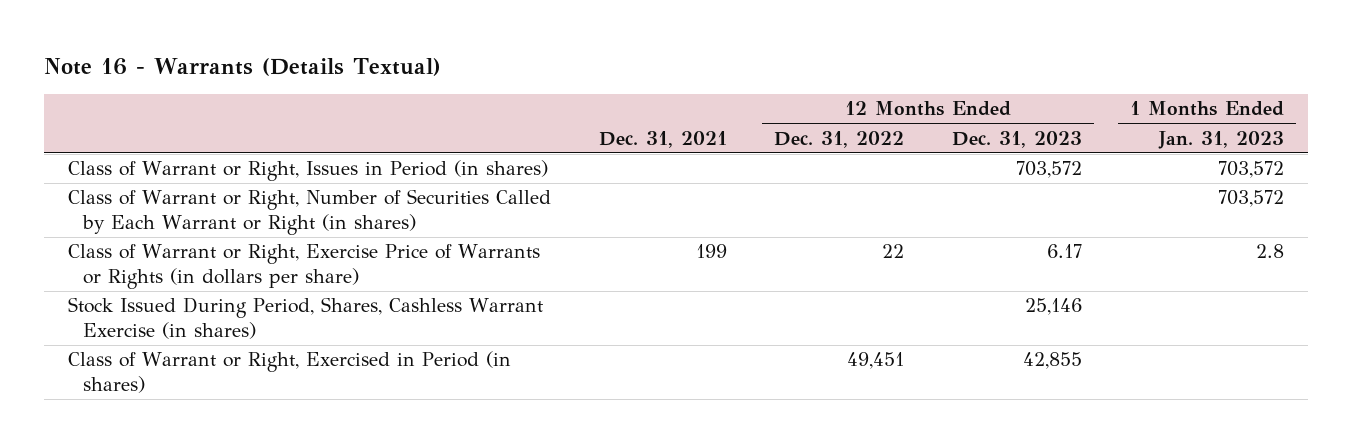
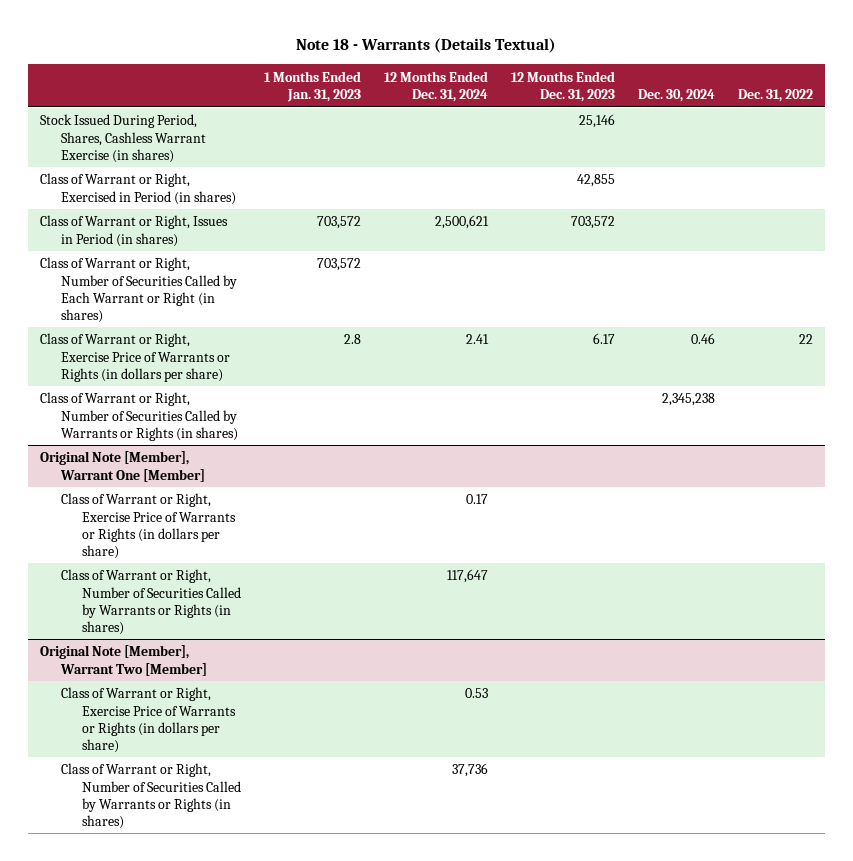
- Note 16 - Warrants (Details Textual)
+ Note 18 - Warrants (Details Textual)
- | Dec. 31, 2021 | 12 Months Ended Dec. 31, 2022 | 12 Months Ended Dec. 31, 2023 | 1 Months Ended Jan. 31, 2023
+ | 1 Months Ended Jan. 31, 2023 | 12 Months Ended Dec. 31, 2024 | 12 Months Ended Dec. 31, 2023 | Dec. 30, 2024 | Dec. 31, 2022
moved up: Stock Issued During Period, Shares, Cashless Warrant Exercise (in shares) | | | 25,146 | |
moved up: Class of Warrant or Right, Exercised in Period (in shares) | | | 42,855 | |
+ Class of Warrant or Right, Number of Securities Called by Warrants or Rights (in shares) | | | | 2,345,238 |
+ Original Note [Member], Warrant One [Member]
+ Class of Warrant or Right, Exercise Price of Warrants or Rights (in dollars per share) | | 0.17 | | |
+ Class of Warrant or Right, Number of Securities Called by Warrants or Rights (in shares) | | 117,647 | | |
+ Original Note [Member], Warrant Two [Member]
+ Class of Warrant or Right, Exercise Price of Warrants or Rights (in dollars per share) | | 0.53 | | |
+ Class of Warrant or Right, Number of Securities Called by Warrants or Rights (in shares) | | 37,736 | | |

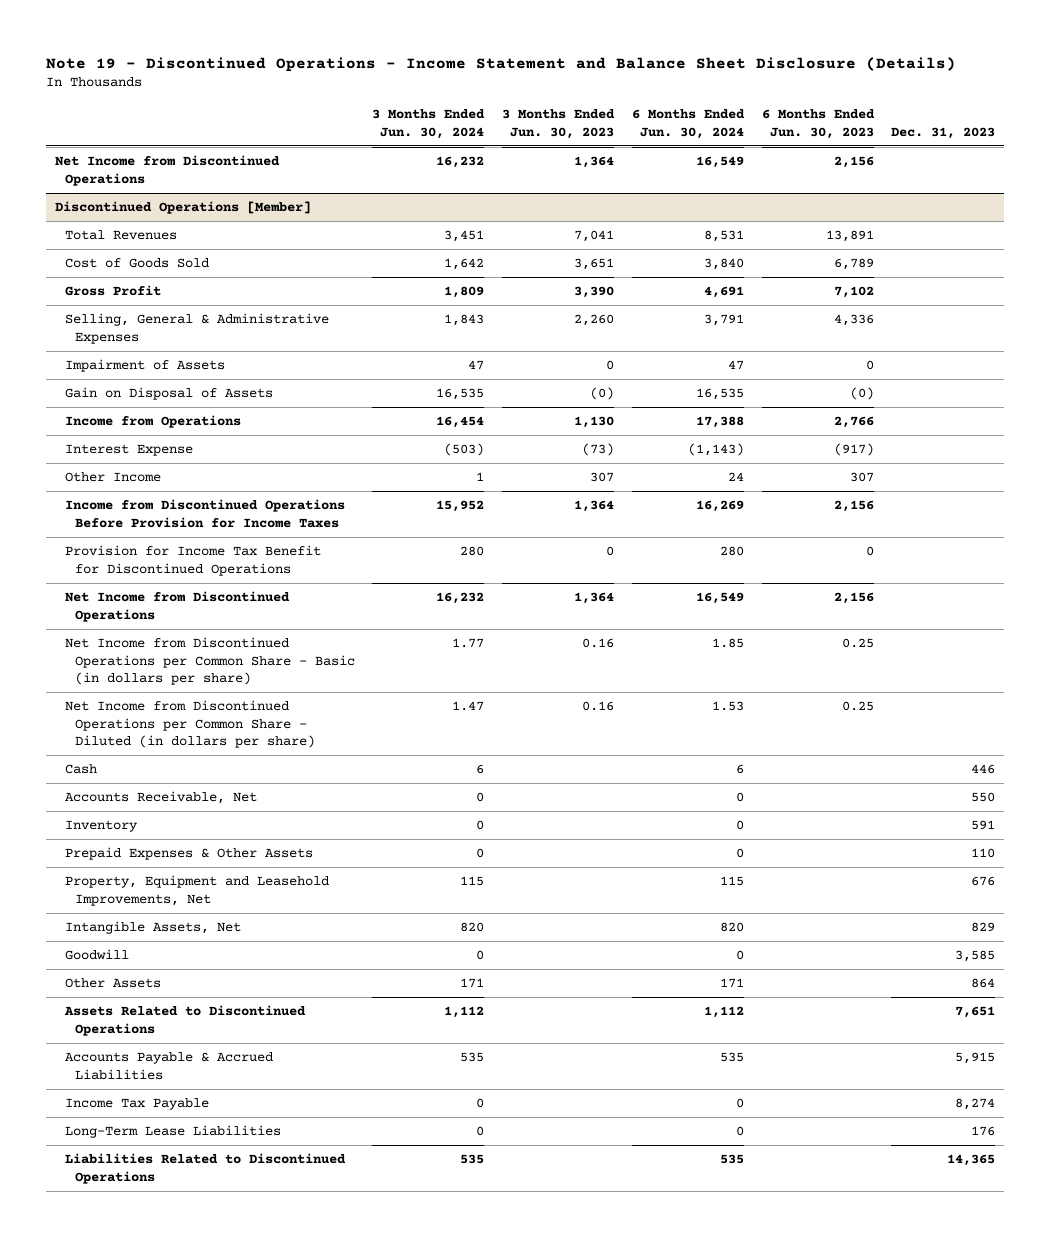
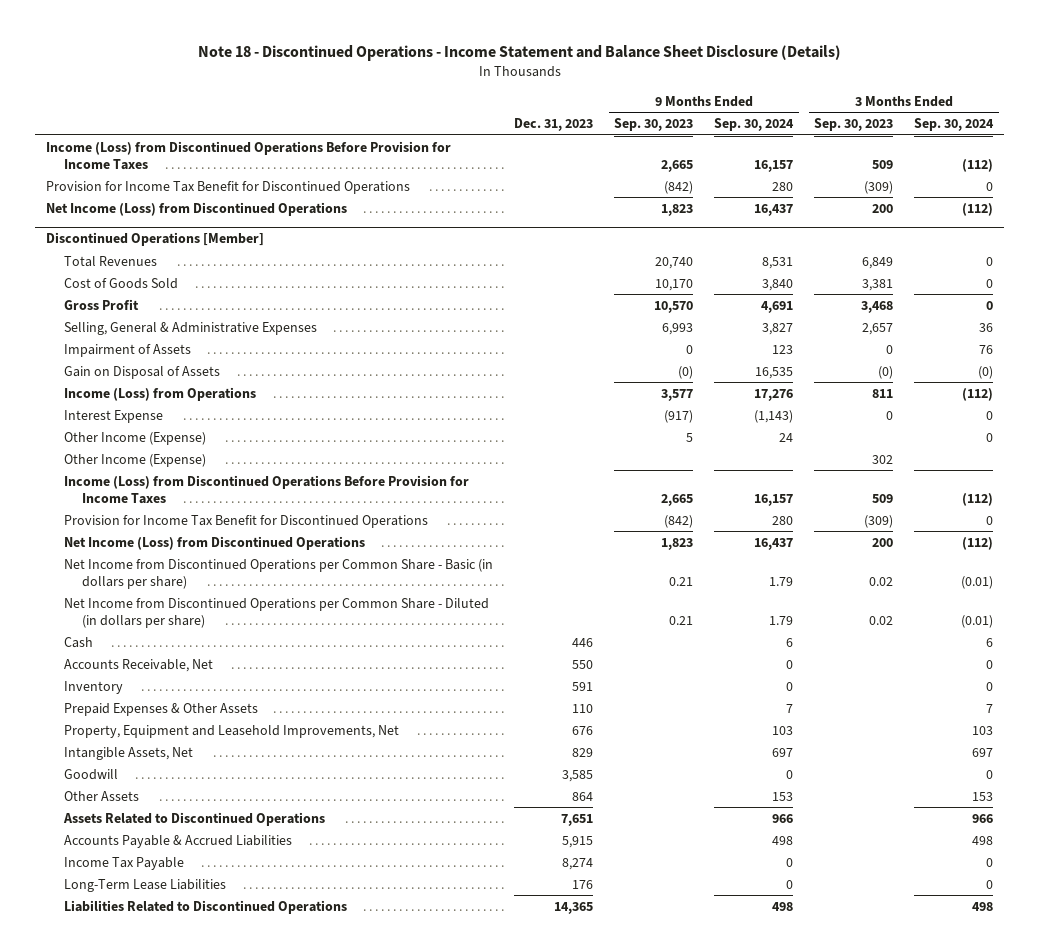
- Note 19 - Discontinued Operations - Income Statement and Balance Sheet Disclosure (Details)
+ Note 18 - Discontinued Operations - Income Statement and Balance Sheet Disclosure (Details)
- | 3 Months Ended Jun. 30, 2024 | 3 Months Ended Jun. 30, 2023 | 6 Months Ended Jun. 30, 2024 | 6 Months Ended Jun. 30, 2023 | Dec. 31, 2023
+ | Dec. 31, 2023 | 9 Months Ended Sep. 30, 2023 | 9 Months Ended Sep. 30, 2024 | 3 Months Ended Sep. 30, 2023 | 3 Months Ended Sep. 30, 2024
- Net Income from Discontinued Operations | 16,232 | 1,364 | 16,549 | 2,156 |
+ Income (Loss) from Discontinued Operations Before Provision for Income Taxes | | 2,665 | 16,157 | 509 | (112)
+ Provision for Income Tax Benefit for Discontinued Operations | | (842) | 280 | (309) | 0
+ Net Income (Loss) from Discontinued Operations | | 1,823 | 16,437 | 200 | (112)
@ Discontinued Operations [Member]
- Income from Operations | 16,454 | 1,130 | 17,388 | 2,766 |
+ Income (Loss) from Operations | | 3,577 | 17,276 | 811 | (112)
- Other Income | 1 | 307 | 24 | 307 |
- Income from Discontinued Operations Before Provision for Income Taxes | 15,952 | 1,364 | 16,269 | 2,156 |
+ Other Income (Expense) | | 5 | 24 | | 0
+ Other Income (Expense) | | | | 302 |
+ Income (Loss) from Discontinued Operations Before Provision for Income Taxes | | 2,665 | 16,157 | 509 | (112)
- Net Income from Discontinued Operations | 16,232 | 1,364 | 16,549 | 2,156 |
+ Net Income (Loss) from Discontinued Operations | | 1,823 | 16,437 | 200 | (112)

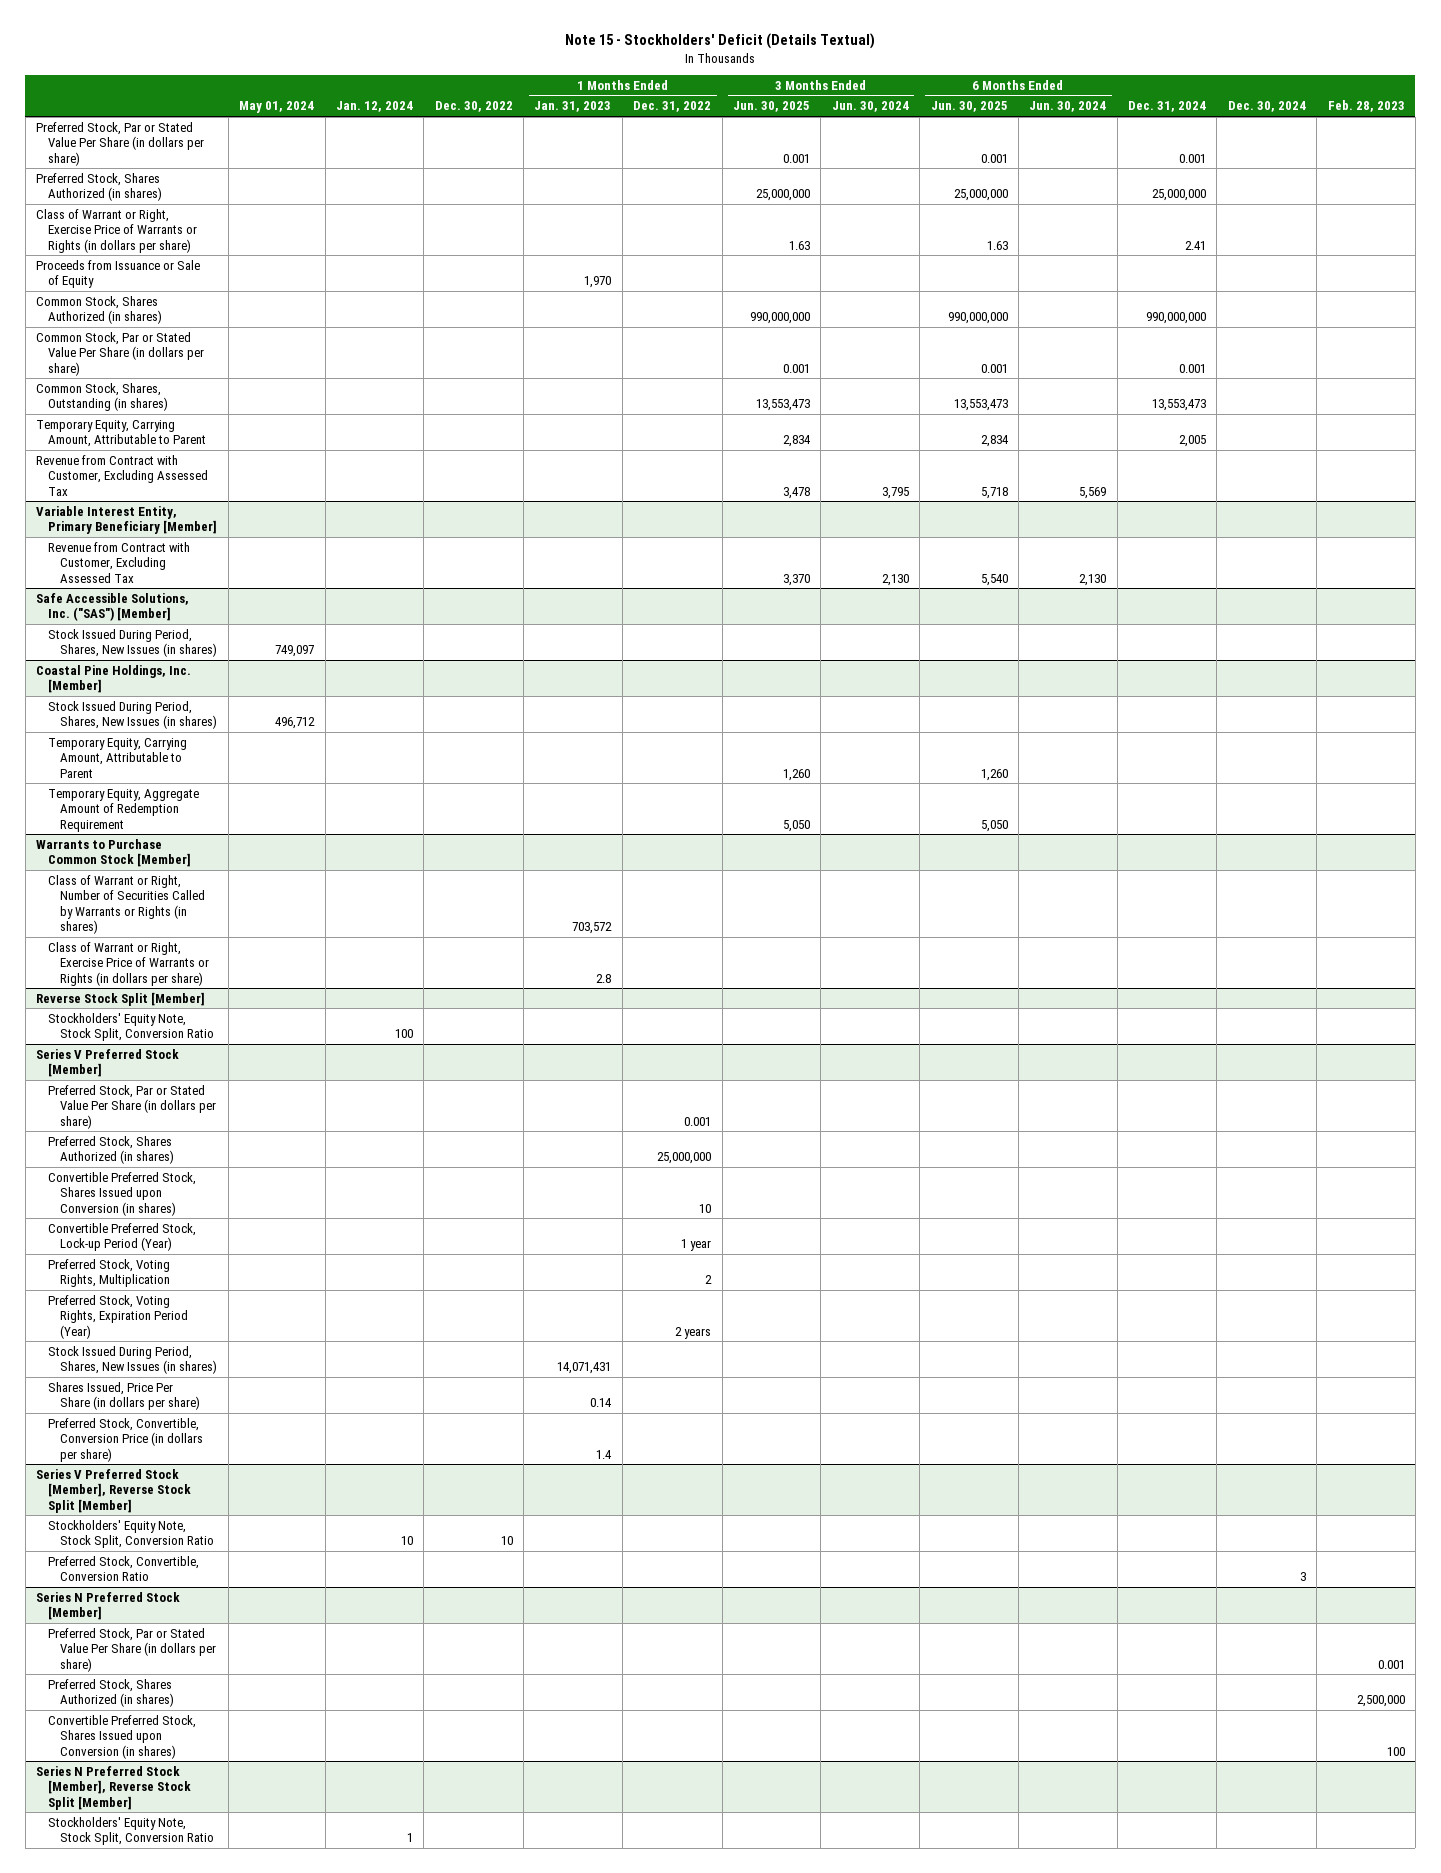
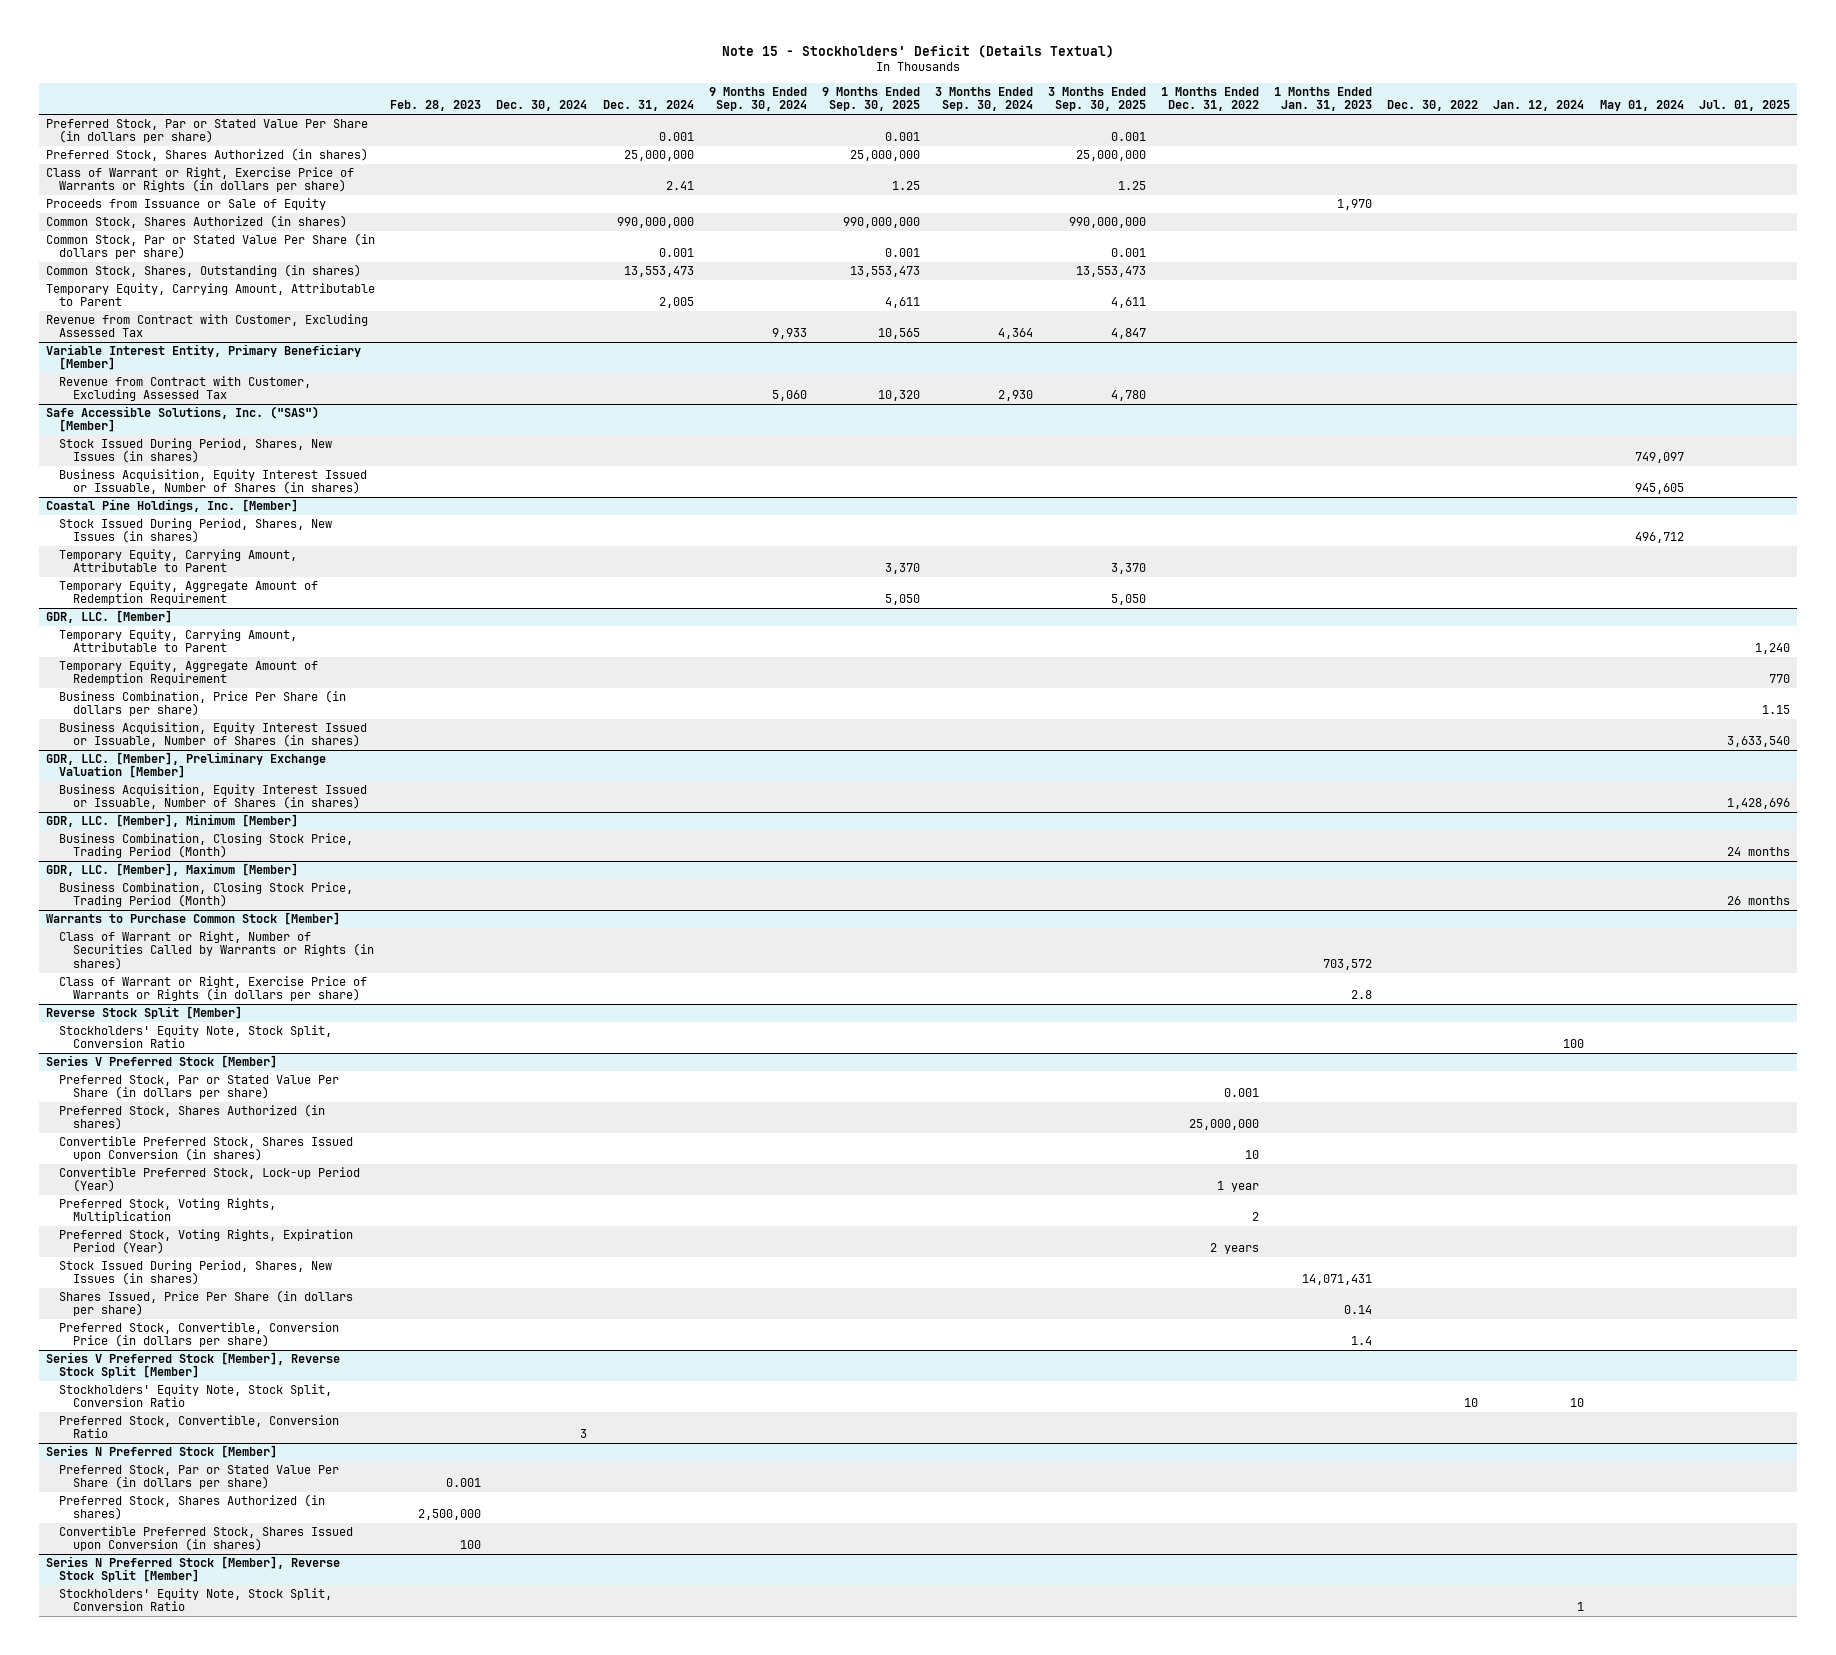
- | May 01, 2024 | Jan. 12, 2024 | Dec. 30, 2022 | 1 Months Ended Jan. 31, 2023 | 1 Months Ended Dec. 31, 2022 | 3 Months Ended Jun. 30, 2025 | 3 Months Ended Jun. 30, 2024 | 6 Months Ended Jun. 30, 2025 | 6 Months Ended Jun. 30, 2024 | Dec. 31, 2024 | Dec. 30, 2024 | Feb. 28, 2023
+ | Feb. 28, 2023 | Dec. 30, 2024 | Dec. 31, 2024 | 9 Months Ended Sep. 30, 2024 | 9 Months Ended Sep. 30, 2025 | 3 Months Ended Sep. 30, 2024 | 3 Months Ended Sep. 30, 2025 | 1 Months Ended Dec. 31, 2022 | 1 Months Ended Jan. 31, 2023 | Dec. 30, 2022 | Jan. 12, 2024 | May 01, 2024 | Jul. 01, 2025
@ Safe Accessible Solutions, Inc. ("SAS") [Member]
+ Business Acquisition, Equity Interest Issued or Issuable, Number of Shares (in shares) | | | | | | | | | | | | 945,605 |
+ GDR, LLC. [Member]
+ Temporary Equity, Carrying Amount, Attributable to Parent | | | | | | | | | | | | | 1,240
+ Temporary Equity, Aggregate Amount of Redemption Requirement | | | | | | | | | | | | | 770
+ Business Combination, Price Per Share (in dollars per share) | | | | | | | | | | | | | 1.15
+ Business Acquisition, Equity Interest Issued or Issuable, Number of Shares (in shares) | | | | | | | | | | | | | 3,633,540
+ GDR, LLC. [Member], Preliminary Exchange Valuation [Member]
+ Business Acquisition, Equity Interest Issued or Issuable, Number of Shares (in shares) | | | | | | | | | | | | | 1,428,696
+ GDR, LLC. [Member], Minimum [Member]
+ Business Combination, Closing Stock Price, Trading Period (Month) | | | | | | | | | | | | | 24 months
+ GDR, LLC. [Member], Maximum [Member]
+ Business Combination, Closing Stock Price, Trading Period (Month) | | | | | | | | | | | | | 26 months

